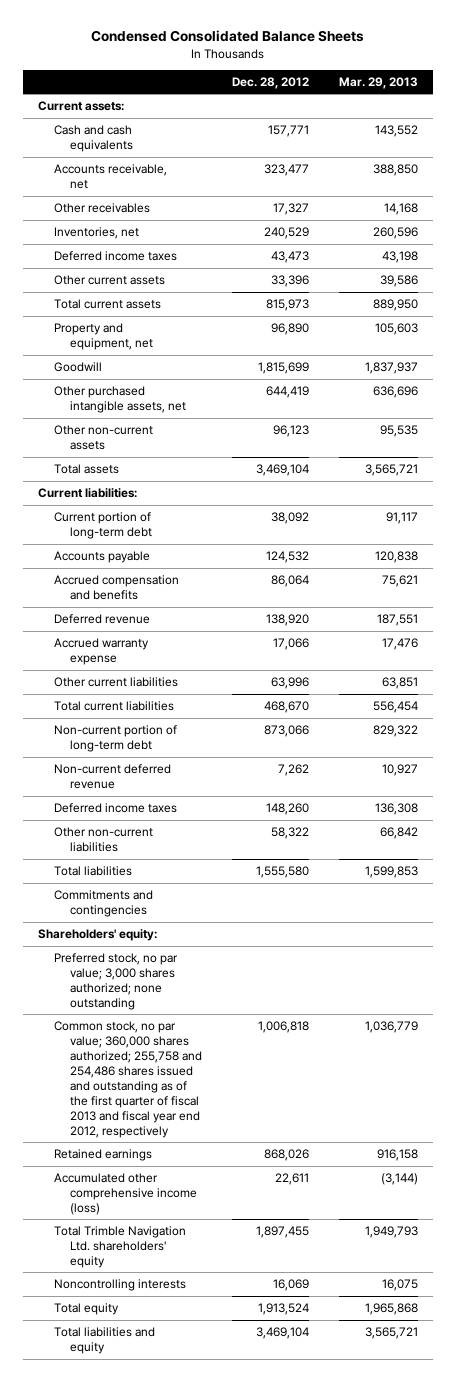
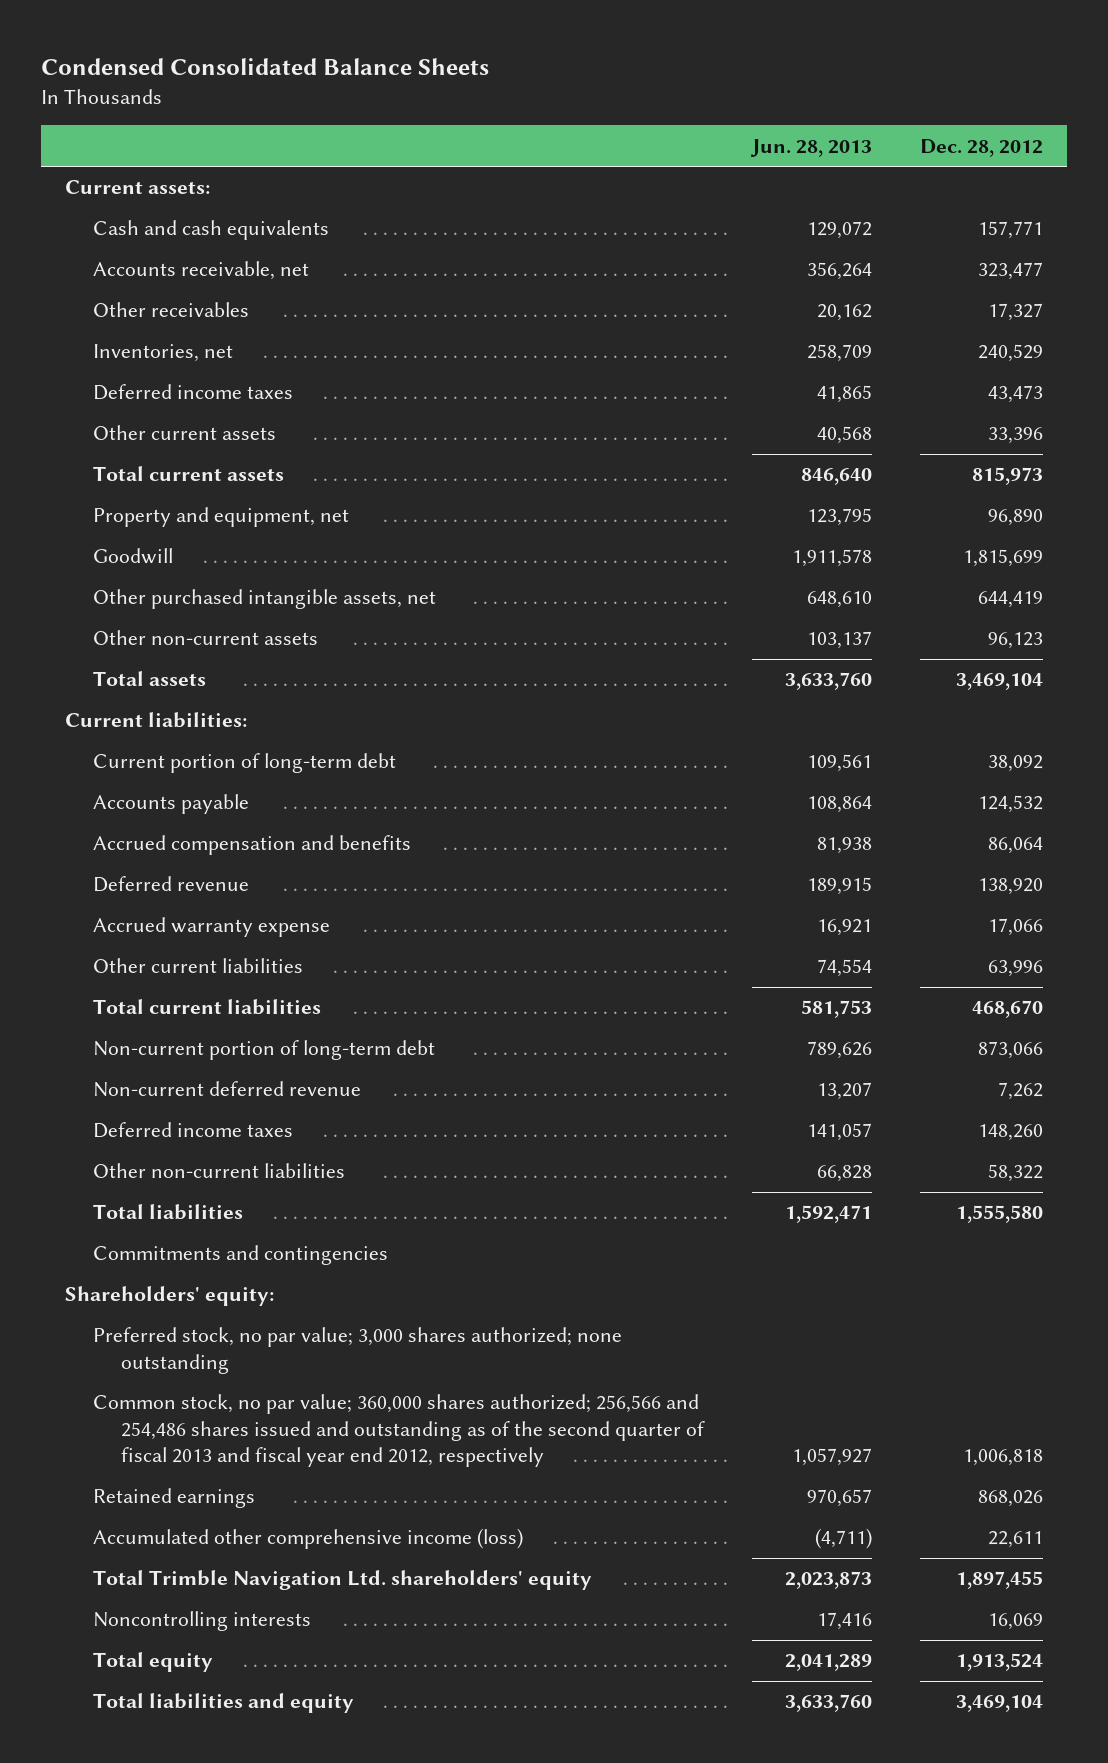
- | Dec. 28, 2012 | Mar. 29, 2013
+ | Jun. 28, 2013 | Dec. 28, 2012
- Common stock, no par value; 360,000 shares authorized; 255,758 and 254,486 shares issued and outstanding as of the first quarter of fiscal 2013 and fiscal year end 2012, respectively | 1,006,818 | 1,036,779
+ Common stock, no par value; 360,000 shares authorized; 256,566 and 254,486 shares issued and outstanding as of the second quarter of fiscal 2013 and fiscal year end 2012, respectively | 1,057,927 | 1,006,818

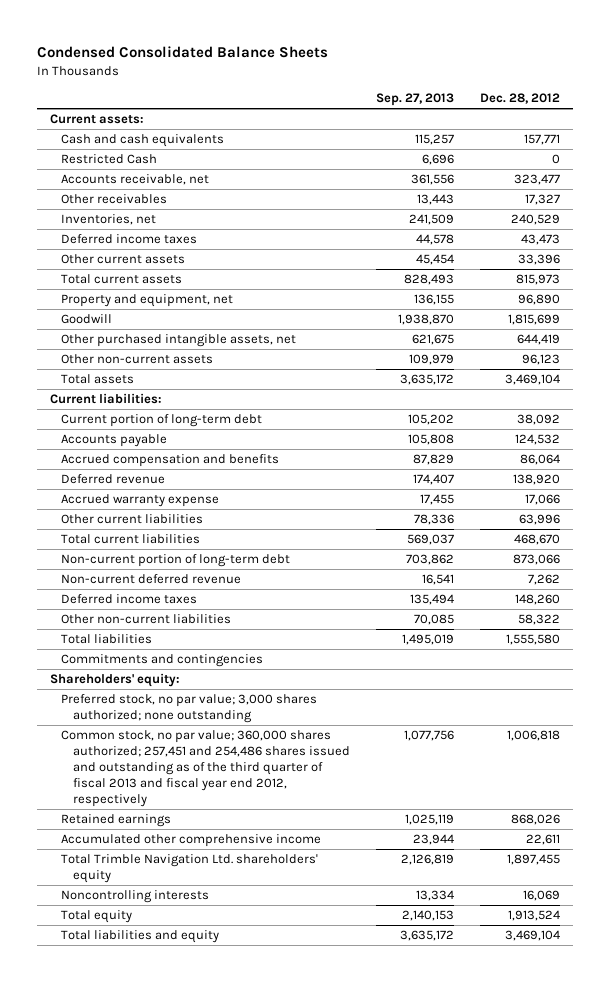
- | Jun. 28, 2013 | Dec. 28, 2012
+ | Sep. 27, 2013 | Dec. 28, 2012
+ Restricted Cash | 6,696 | 0
- Common stock, no par value; 360,000 shares authorized; 256,566 and 254,486 shares issued and outstanding as of the second quarter of fiscal 2013 and fiscal year end 2012, respectively | 1,057,927 | 1,006,818
+ Common stock, no par value; 360,000 shares authorized; 257,451 and 254,486 shares issued and outstanding as of the third quarter of fiscal 2013 and fiscal year end 2012, respectively | 1,077,756 | 1,006,818
- Accumulated other comprehensive income (loss) | (4,711) | 22,611
+ Accumulated other comprehensive income | 23,944 | 22,611

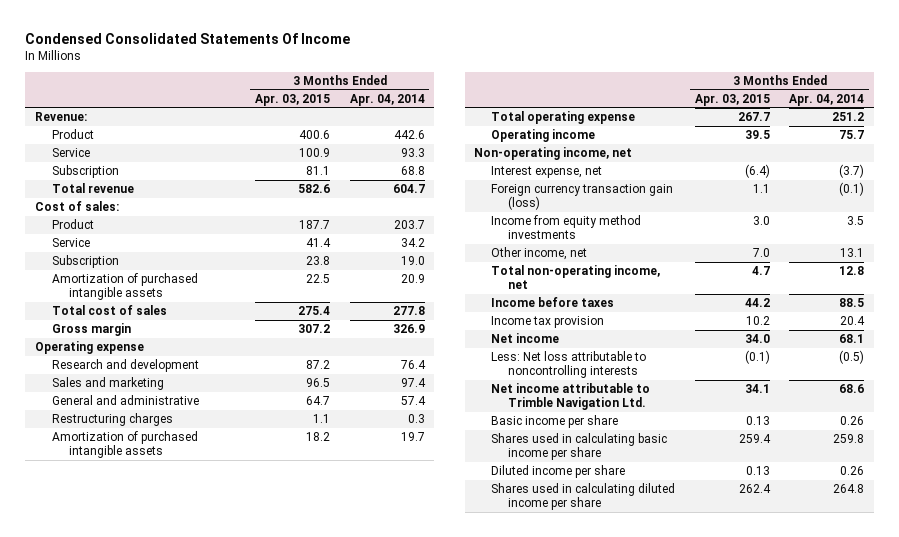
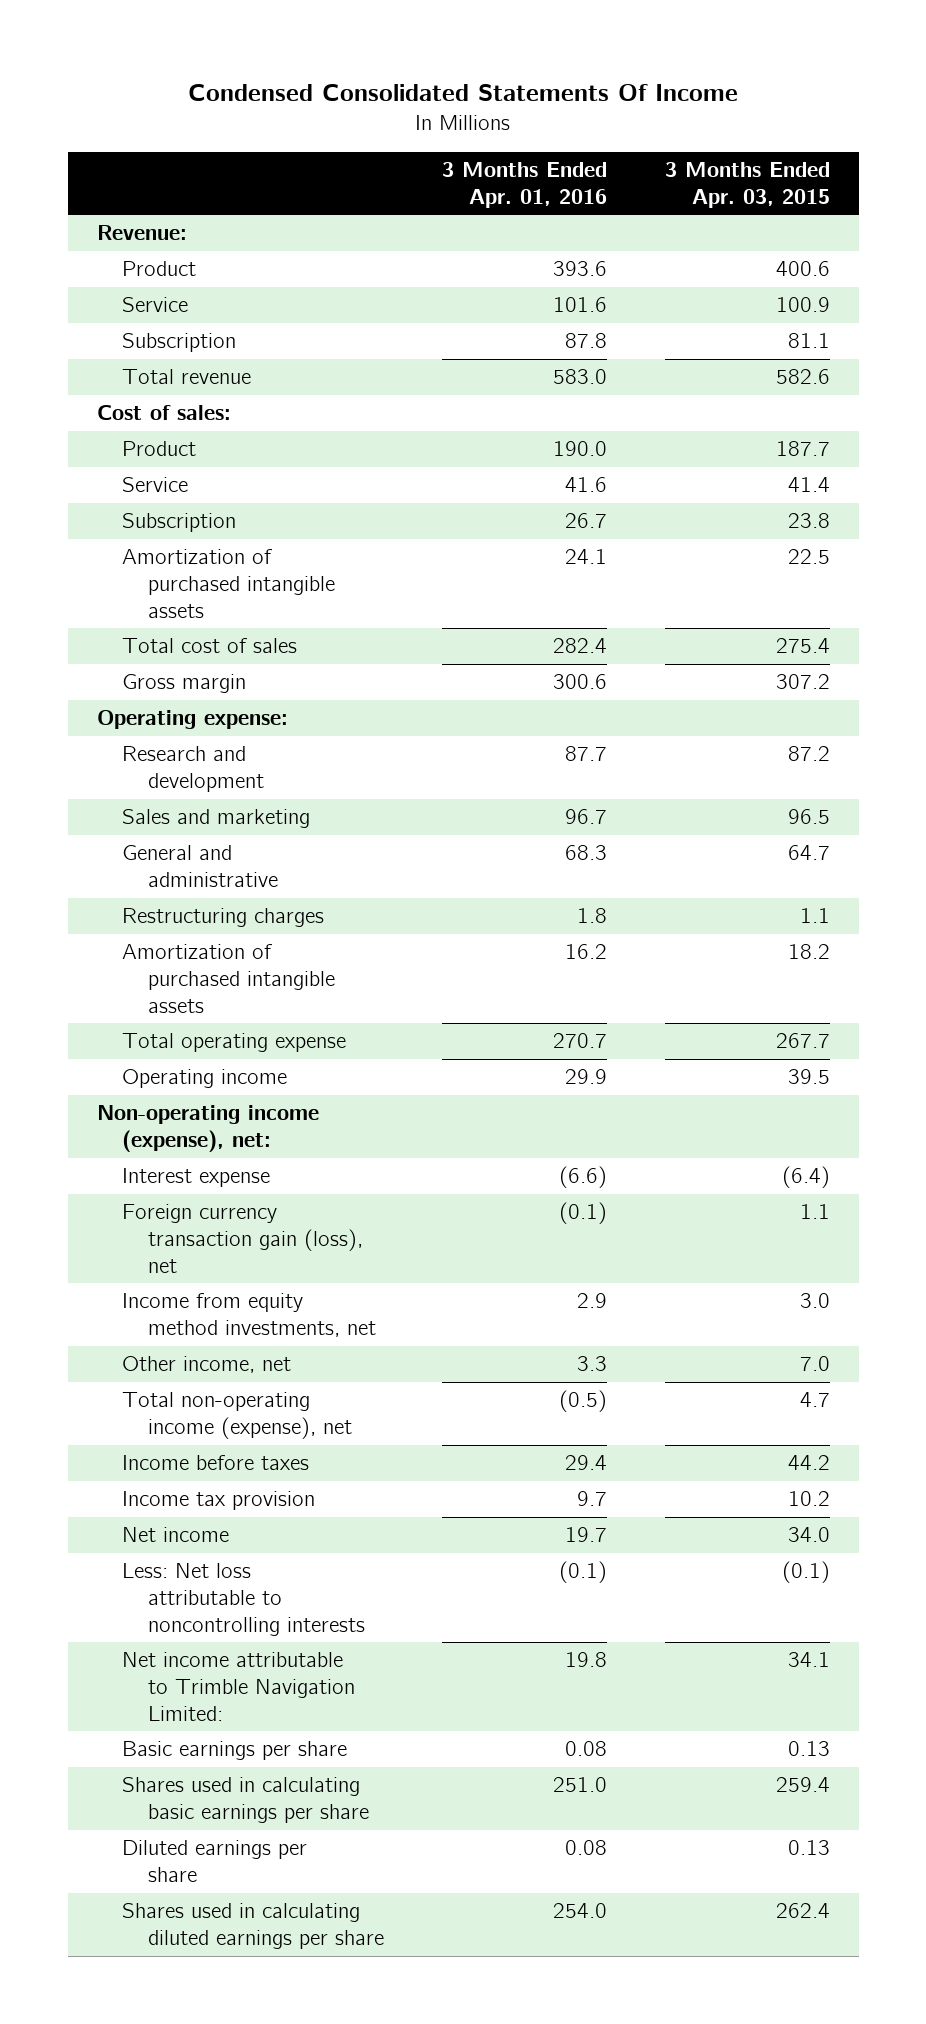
- | 3 Months Ended Apr. 03, 2015 | 3 Months Ended Apr. 04, 2014
+ | 3 Months Ended Apr. 01, 2016 | 3 Months Ended Apr. 03, 2015
- Operating expense
+ Operating expense:
- Non-operating income, net
- Interest expense, net | (6.4) | (3.7)
- Foreign currency transaction gain (loss) | 1.1 | (0.1)
- Income from equity method investments | 3.0 | 3.5
+ Non-operating income (expense), net:
+ Interest expense | (6.6) | (6.4)
+ Foreign currency transaction gain (loss), net | (0.1) | 1.1
+ Income from equity method investments, net | 2.9 | 3.0
- Total non-operating income, net | 4.7 | 12.8
+ Total non-operating income (expense), net | (0.5) | 4.7
- Net income attributable to Trimble Navigation Ltd. | 34.1 | 68.6
- Basic income per share | 0.13 | 0.26
- Shares used in calculating basic income per share | 259.4 | 259.8
- Diluted income per share | 0.13 | 0.26
- Shares used in calculating diluted income per share | 262.4 | 264.8
+ Net income attributable to Trimble Navigation Limited: | 19.8 | 34.1
+ Basic earnings per share | 0.08 | 0.13
+ Shares used in calculating basic earnings per share | 251.0 | 259.4
+ Diluted earnings per share | 0.08 | 0.13
+ Shares used in calculating diluted earnings per share | 254.0 | 262.4

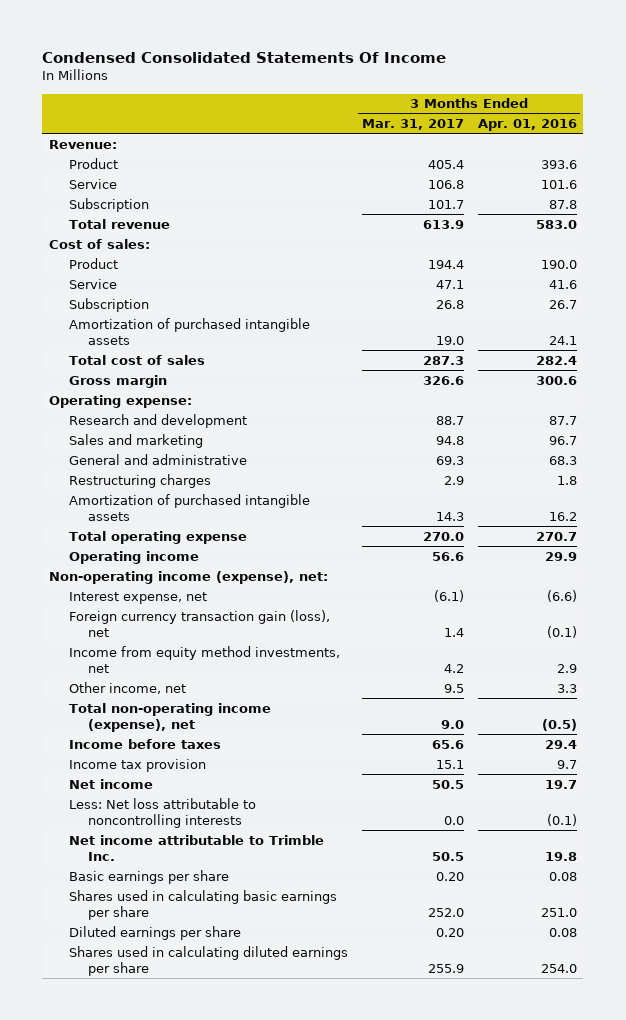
- | 3 Months Ended Apr. 01, 2016 | 3 Months Ended Apr. 03, 2015
+ | 3 Months Ended Mar. 31, 2017 | 3 Months Ended Apr. 01, 2016
- Interest expense | (6.6) | (6.4)
+ Interest expense, net | (6.1) | (6.6)
- Net income attributable to Trimble Navigation Limited: | 19.8 | 34.1
+ Net income attributable to Trimble Inc. | 50.5 | 19.8

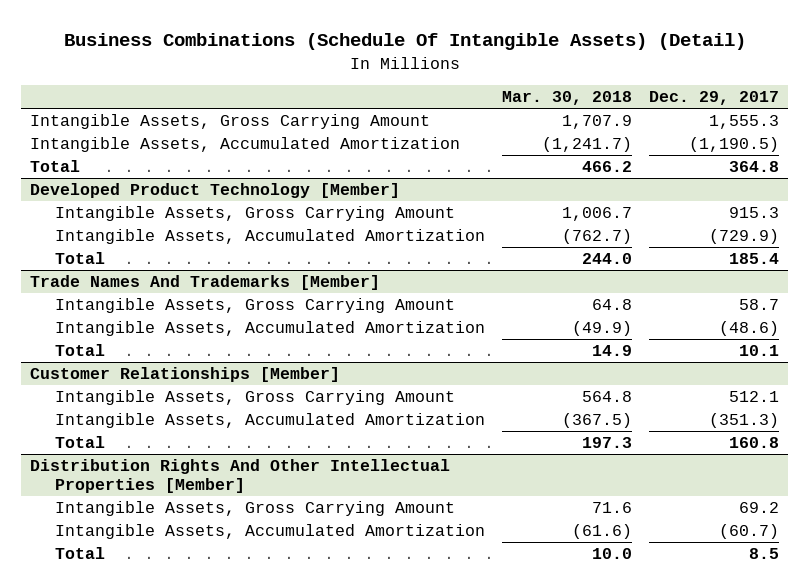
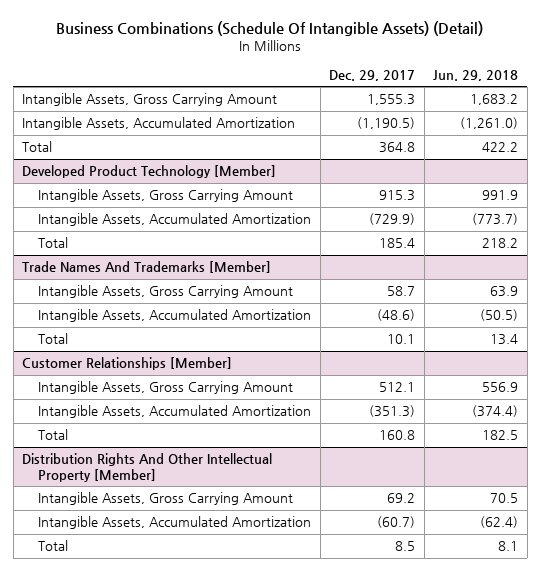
- | Mar. 30, 2018 | Dec. 29, 2017
+ | Dec. 29, 2017 | Jun. 29, 2018
- Distribution Rights And Other Intellectual Properties [Member]
+ Distribution Rights And Other Intellectual Property [Member]

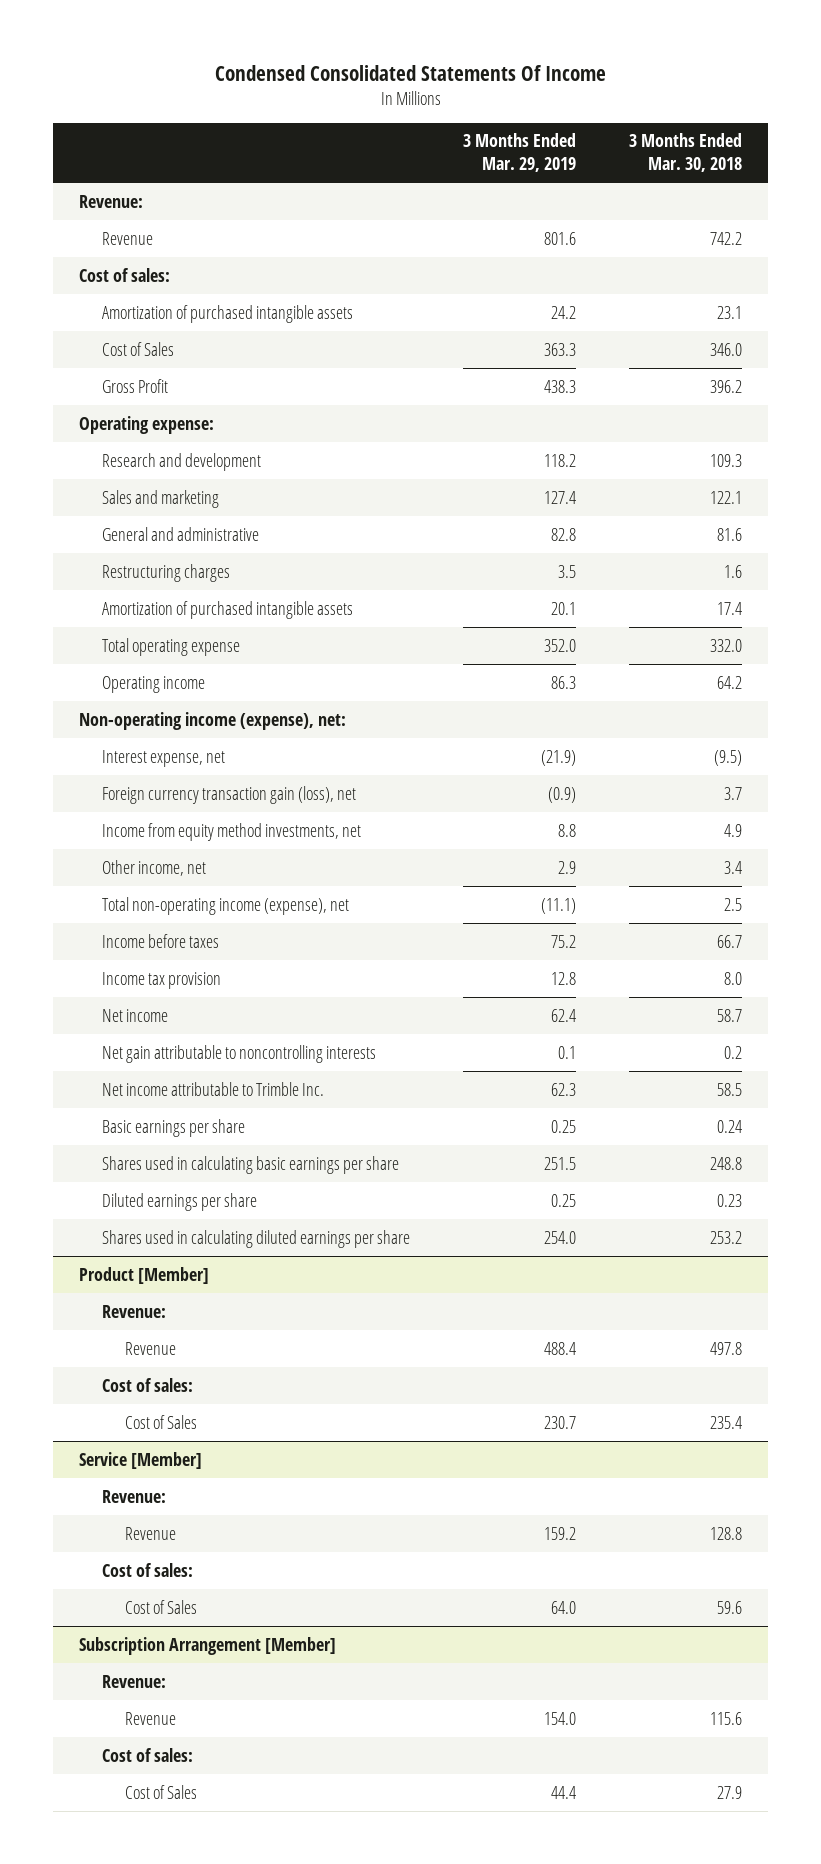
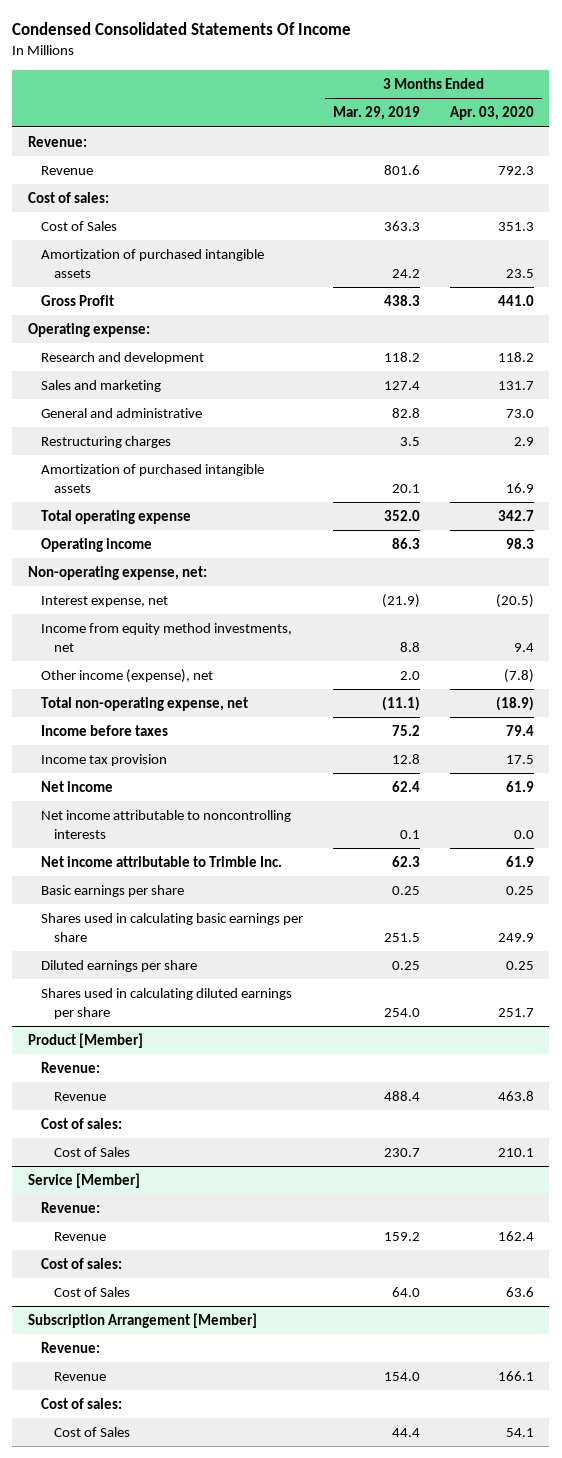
- | 3 Months Ended Mar. 29, 2019 | 3 Months Ended Mar. 30, 2018
+ | 3 Months Ended Mar. 29, 2019 | 3 Months Ended Apr. 03, 2020
moved down: Amortization of purchased intangible assets | 24.2 | 23.5
- Non-operating income (expense), net:
+ Non-operating expense, net:
- Foreign currency transaction gain (loss), net | (0.9) | 3.7
- Other income, net | 2.9 | 3.4
- Total non-operating income (expense), net | (11.1) | 2.5
+ Other income (expense), net | 2.0 | (7.8)
+ Total non-operating expense, net | (11.1) | (18.9)
- Net gain attributable to noncontrolling interests | 0.1 | 0.2
+ Net income attributable to noncontrolling interests | 0.1 | 0.0

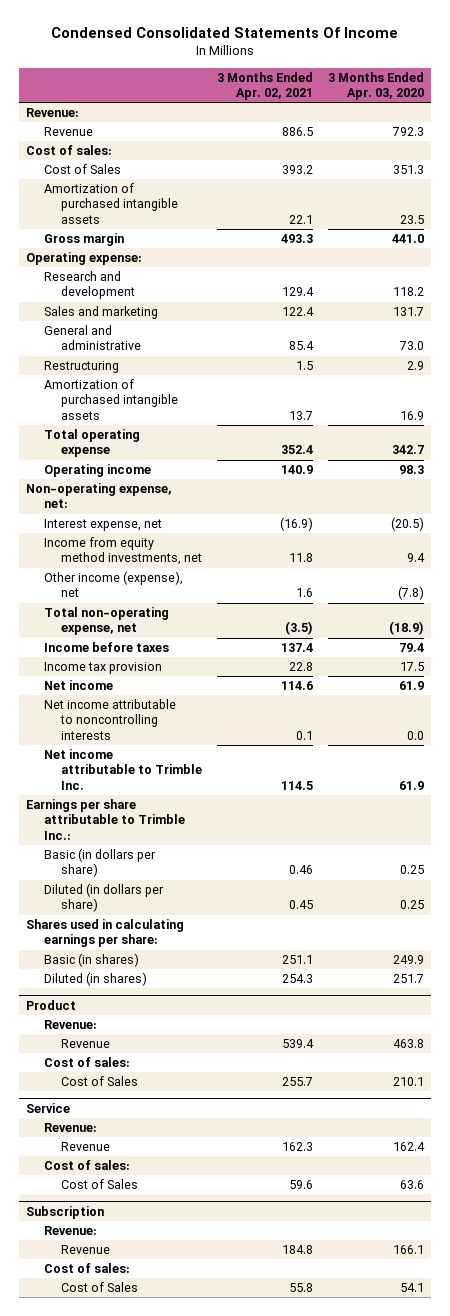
- | 3 Months Ended Mar. 29, 2019 | 3 Months Ended Apr. 03, 2020
+ | 3 Months Ended Apr. 02, 2021 | 3 Months Ended Apr. 03, 2020
- Gross Profit | 438.3 | 441.0
+ Gross margin | 493.3 | 441.0
- Restructuring charges | 3.5 | 2.9
+ Restructuring | 1.5 | 2.9
- Basic earnings per share | 0.25 | 0.25
- Shares used in calculating basic earnings per share | 251.5 | 249.9
- Diluted earnings per share | 0.25 | 0.25
- Shares used in calculating diluted earnings per share | 254.0 | 251.7
- Product [Member]
+ Earnings per share attributable to Trimble Inc.:
+ Basic (in dollars per share) | 0.46 | 0.25
+ Diluted (in dollars per share) | 0.45 | 0.25
+ Shares used in calculating earnings per share:
+ Basic (in shares) | 251.1 | 249.9
+ Diluted (in shares) | 254.3 | 251.7
+ Product
- Service [Member]
+ Service
- Subscription Arrangement [Member]
+ Subscription

